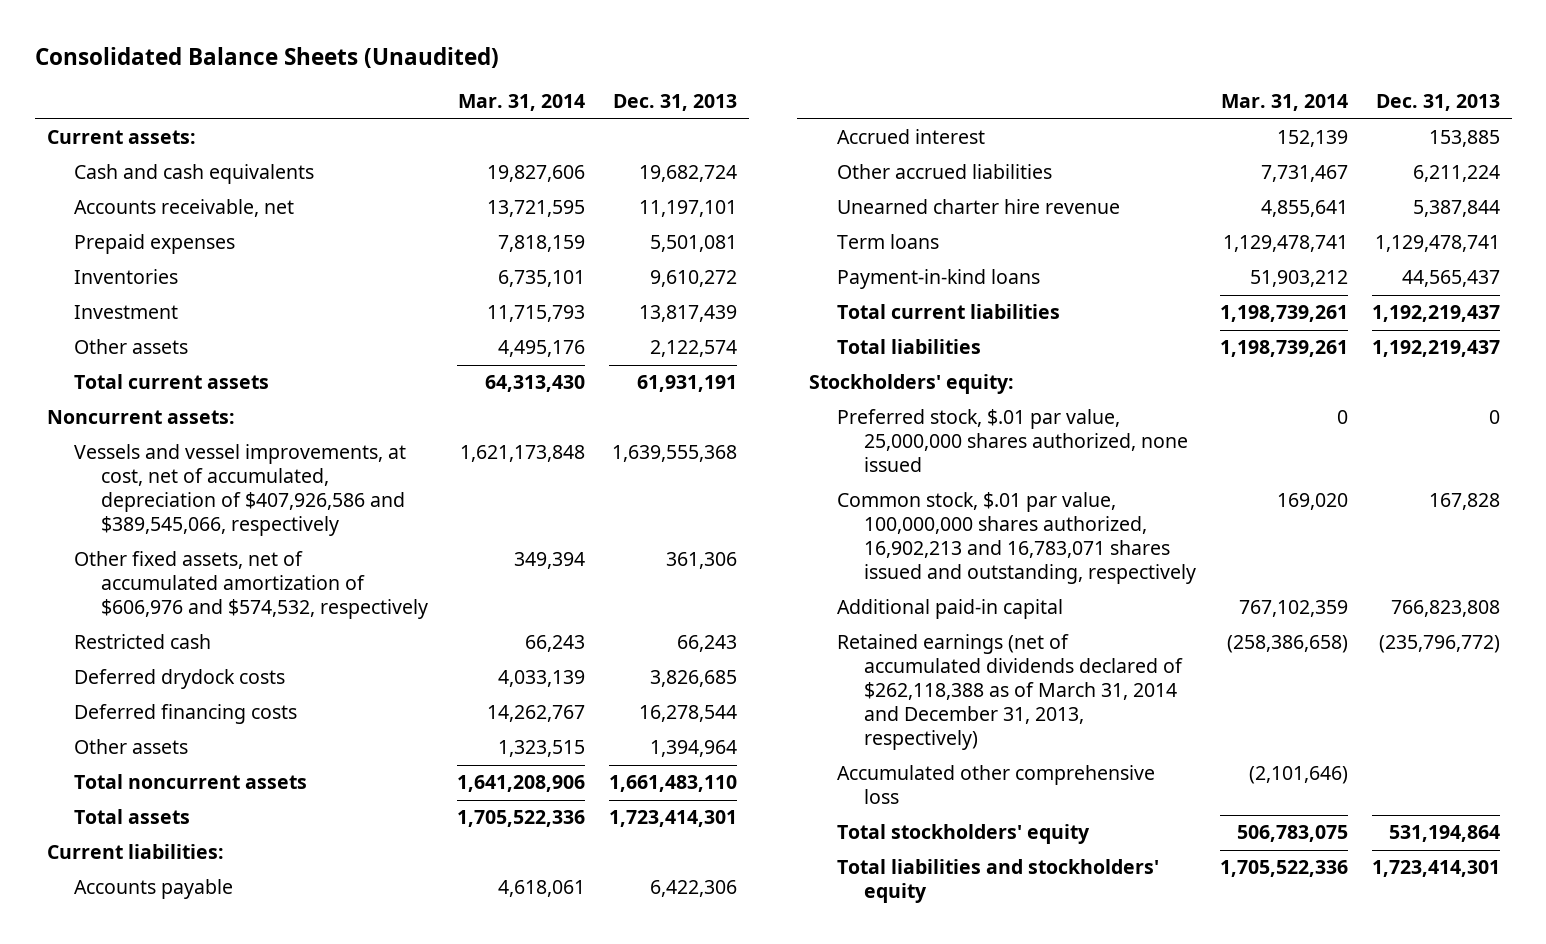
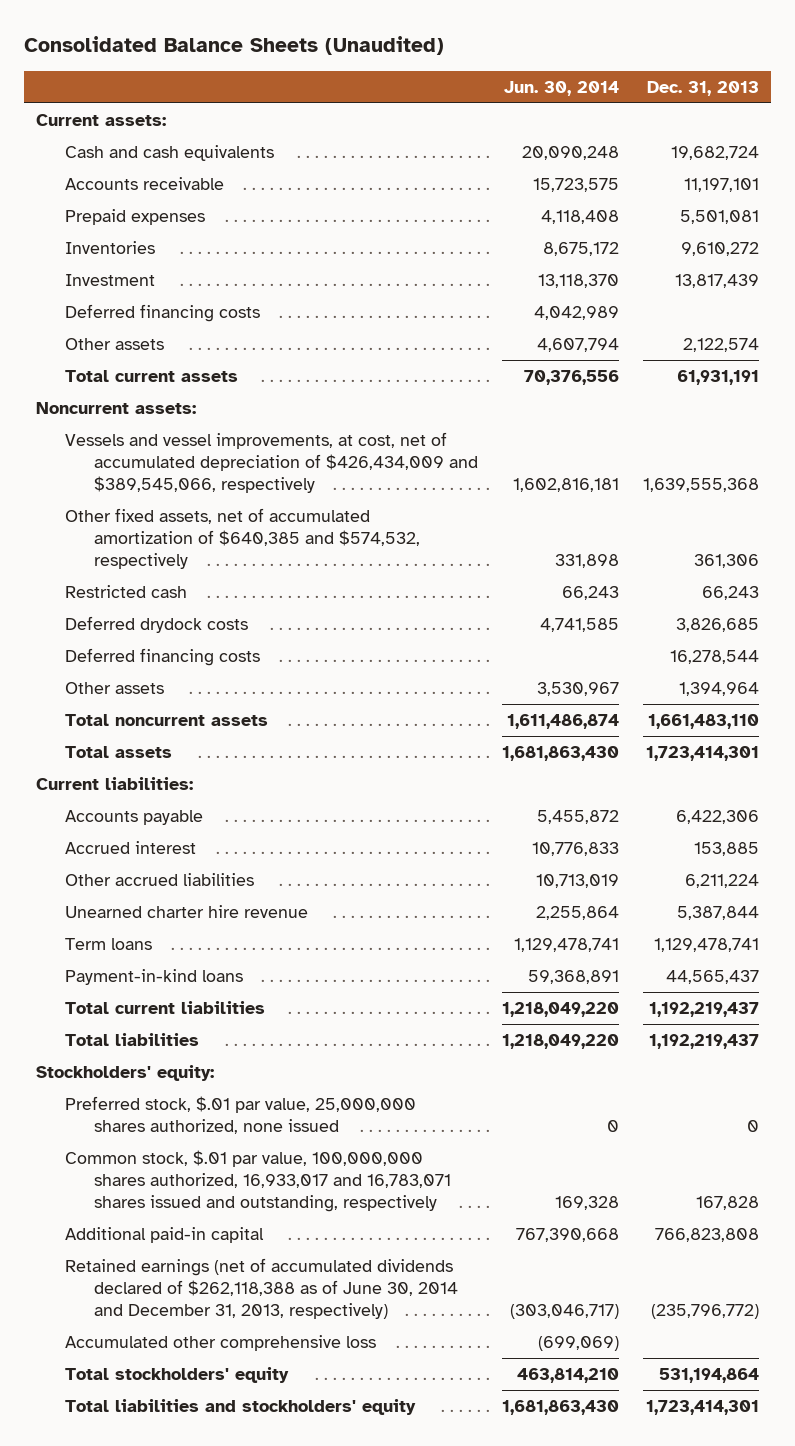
- | Mar. 31, 2014 | Dec. 31, 2013
+ | Jun. 30, 2014 | Dec. 31, 2013
- Accounts receivable, net | 13,721,595 | 11,197,101
+ Accounts receivable | 15,723,575 | 11,197,101
+ Deferred financing costs | 4,042,989 |
- Vessels and vessel improvements, at cost, net of accumulated, depreciation of $407,926,586 and $389,545,066, respectively | 1,621,173,848 | 1,639,555,368
- Other fixed assets, net of accumulated amortization of $606,976 and $574,532, respectively | 349,394 | 361,306
+ Vessels and vessel improvements, at cost, net of accumulated depreciation of $426,434,009 and $389,545,066, respectively | 1,602,816,181 | 1,639,555,368
+ Other fixed assets, net of accumulated amortization of $640,385 and $574,532, respectively | 331,898 | 361,306
- Common stock, $.01 par value, 100,000,000 shares authorized, 16,902,213 and 16,783,071 shares issued and outstanding, respectively | 169,020 | 167,828
+ Common stock, $.01 par value, 100,000,000 shares authorized, 16,933,017 and 16,783,071 shares issued and outstanding, respectively | 169,328 | 167,828
- Retained earnings (net of accumulated dividends declared of $262,118,388 as of March 31, 2014 and December 31, 2013, respectively) | (258,386,658) | (235,796,772)
+ Retained earnings (net of accumulated dividends declared of $262,118,388 as of June 30, 2014 and December 31, 2013, respectively) | (303,046,717) | (235,796,772)

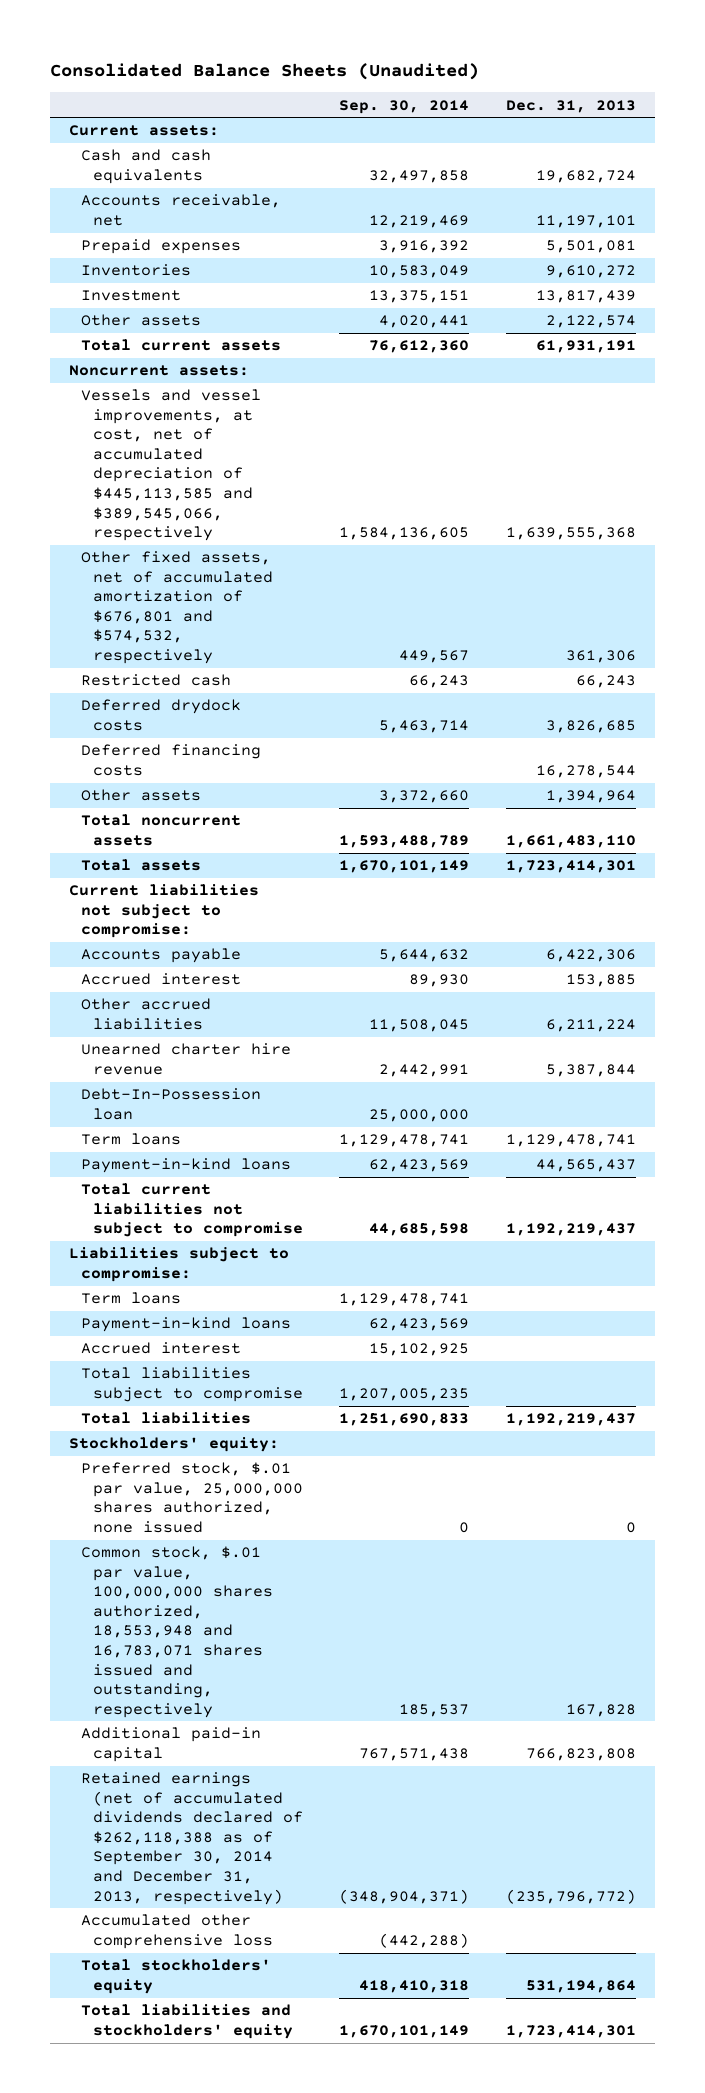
- | Jun. 30, 2014 | Dec. 31, 2013
+ | Sep. 30, 2014 | Dec. 31, 2013
- Accounts receivable | 15,723,575 | 11,197,101
+ Accounts receivable, net | 12,219,469 | 11,197,101
- Deferred financing costs | 4,042,989 |
- Vessels and vessel improvements, at cost, net of accumulated depreciation of $426,434,009 and $389,545,066, respectively | 1,602,816,181 | 1,639,555,368
- Other fixed assets, net of accumulated amortization of $640,385 and $574,532, respectively | 331,898 | 361,306
+ Vessels and vessel improvements, at cost, net of accumulated depreciation of $445,113,585 and $389,545,066, respectively | 1,584,136,605 | 1,639,555,368
+ Other fixed assets, net of accumulated amortization of $676,801 and $574,532, respectively | 449,567 | 361,306
- Current liabilities:
+ Current liabilities not subject to compromise:
+ Debt-In-Possession loan | 25,000,000 |
- Total current liabilities | 1,218,049,220 | 1,192,219,437
+ Total current liabilities not subject to compromise | 44,685,598 | 1,192,219,437
+ Liabilities subject to compromise:
+ Term loans | 1,129,478,741 |
+ Payment-in-kind loans | 62,423,569 |
+ Accrued interest | 15,102,925 |
+ Total liabilities subject to compromise | 1,207,005,235 |
- Common stock, $.01 par value, 100,000,000 shares authorized, 16,933,017 and 16,783,071 shares issued and outstanding, respectively | 169,328 | 167,828
+ Common stock, $.01 par value, 100,000,000 shares authorized, 18,553,948 and 16,783,071 shares issued and outstanding, respectively | 185,537 | 167,828
- Retained earnings (net of accumulated dividends declared of $262,118,388 as of June 30, 2014 and December 31, 2013, respectively) | (303,046,717) | (235,796,772)
+ Retained earnings (net of accumulated dividends declared of $262,118,388 as of September 30, 2014 and December 31, 2013, respectively) | (348,904,371) | (235,796,772)

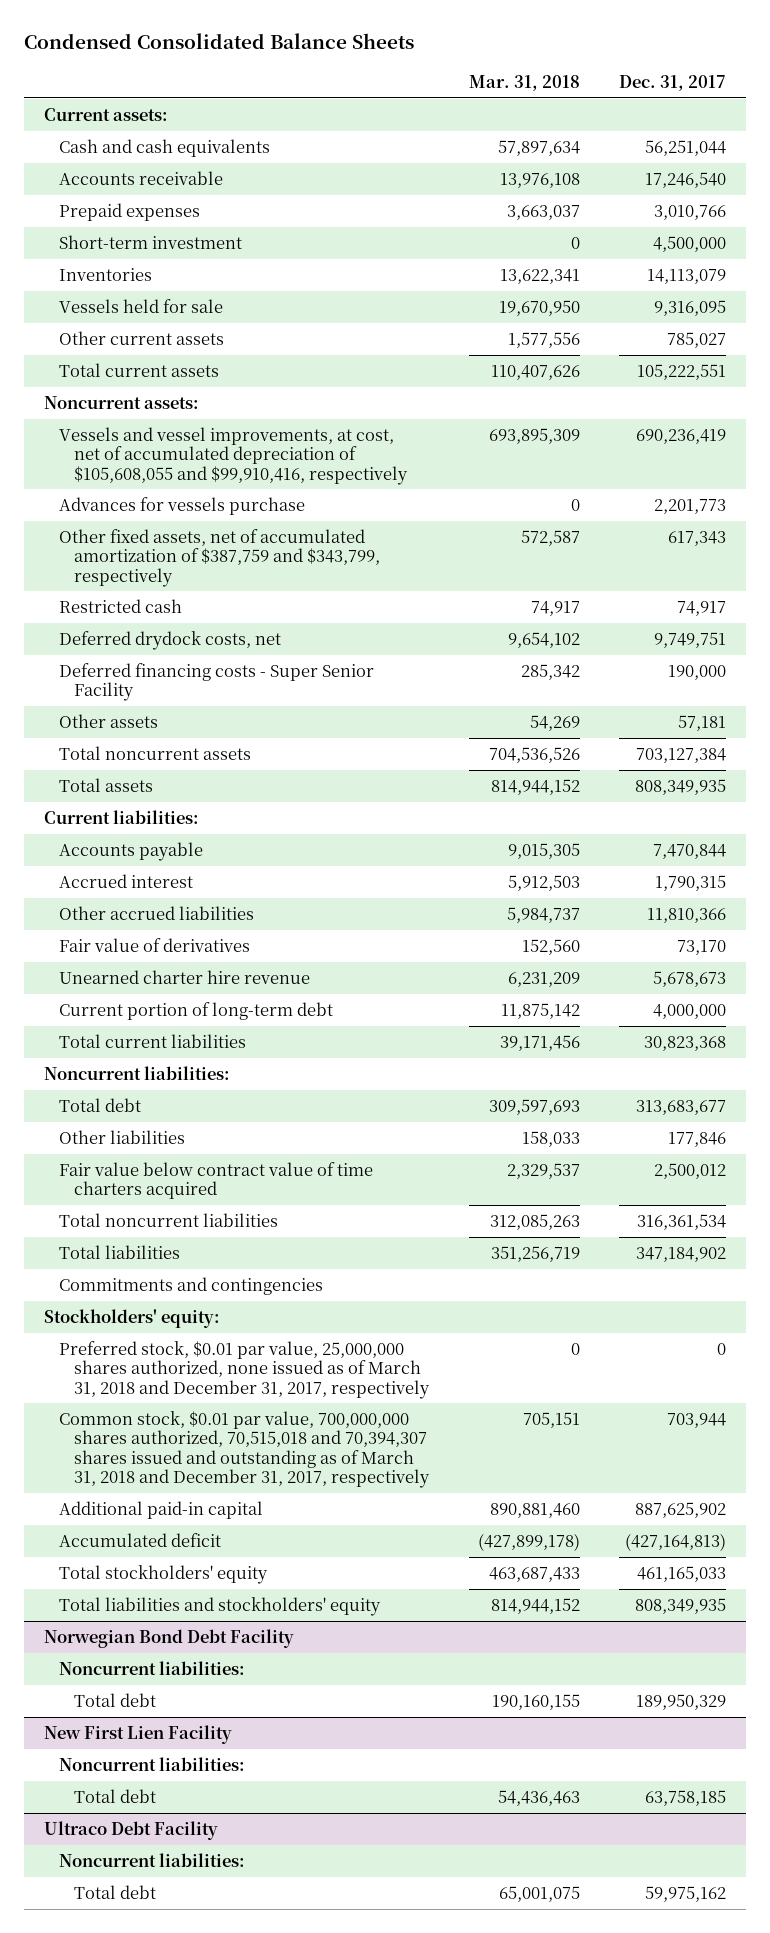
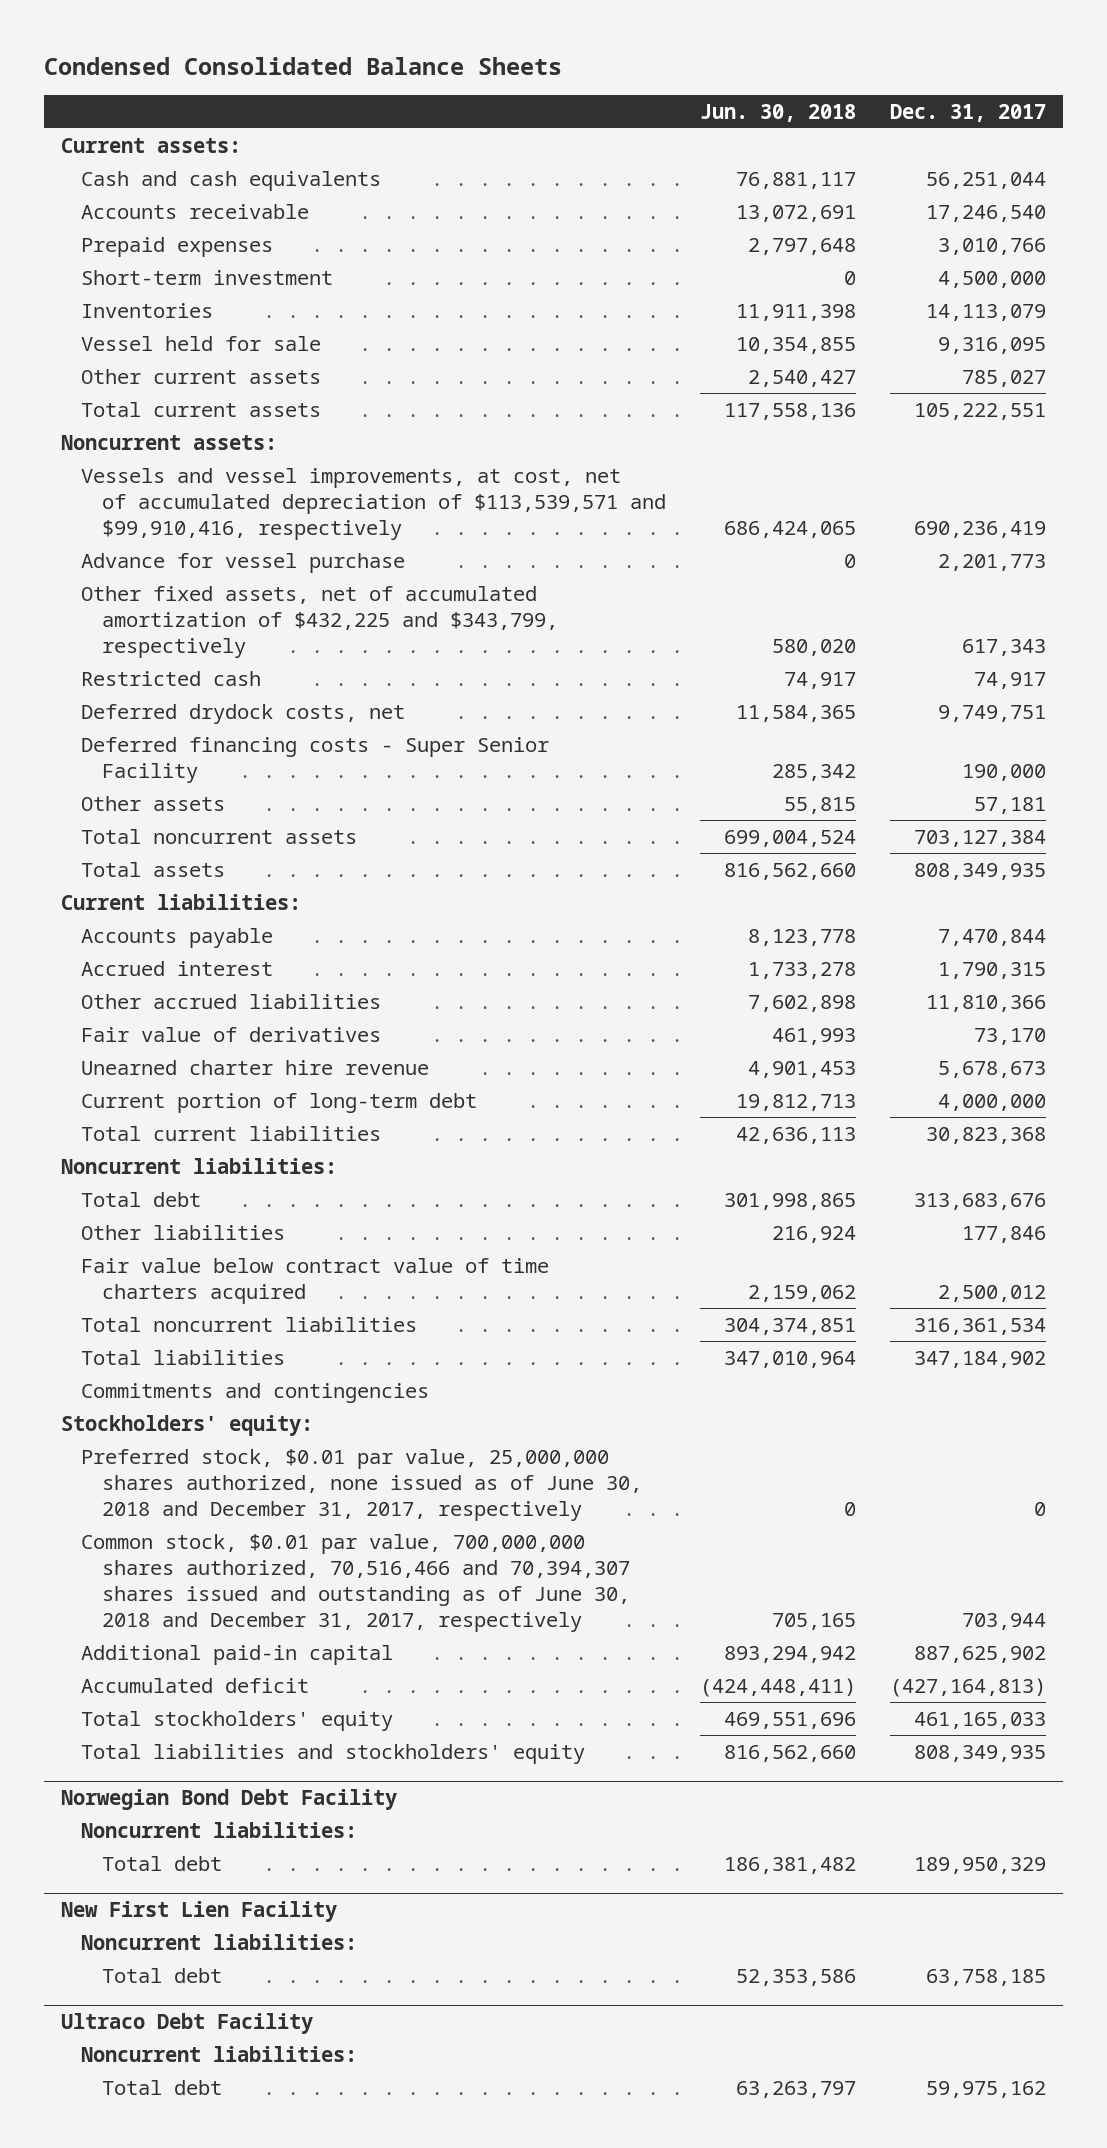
- | Mar. 31, 2018 | Dec. 31, 2017
+ | Jun. 30, 2018 | Dec. 31, 2017
- Vessels held for sale | 19,670,950 | 9,316,095
+ Vessel held for sale | 10,354,855 | 9,316,095
- Vessels and vessel improvements, at cost, net of accumulated depreciation of $105,608,055 and $99,910,416, respectively | 693,895,309 | 690,236,419
- Advances for vessels purchase | 0 | 2,201,773
- Other fixed assets, net of accumulated amortization of $387,759 and $343,799, respectively | 572,587 | 617,343
+ Vessels and vessel improvements, at cost, net of accumulated depreciation of $113,539,571 and $99,910,416, respectively | 686,424,065 | 690,236,419
+ Advance for vessel purchase | 0 | 2,201,773
+ Other fixed assets, net of accumulated amortization of $432,225 and $343,799, respectively | 580,020 | 617,343
- Total debt | 309,597,693 | 313,683,677
+ Total debt | 301,998,865 | 313,683,676
- Preferred stock, $0.01 par value, 25,000,000 shares authorized, none issued as of March 31, 2018 and December 31, 2017, respectively | 0 | 0
- Common stock, $0.01 par value, 700,000,000 shares authorized, 70,515,018 and 70,394,307 shares issued and outstanding as of March 31, 2018 and December 31, 2017, respectively | 705,151 | 703,944
+ Preferred stock, $0.01 par value, 25,000,000 shares authorized, none issued as of June 30, 2018 and December 31, 2017, respectively | 0 | 0
+ Common stock, $0.01 par value, 700,000,000 shares authorized, 70,516,466 and 70,394,307 shares issued and outstanding as of June 30, 2018 and December 31, 2017, respectively | 705,165 | 703,944

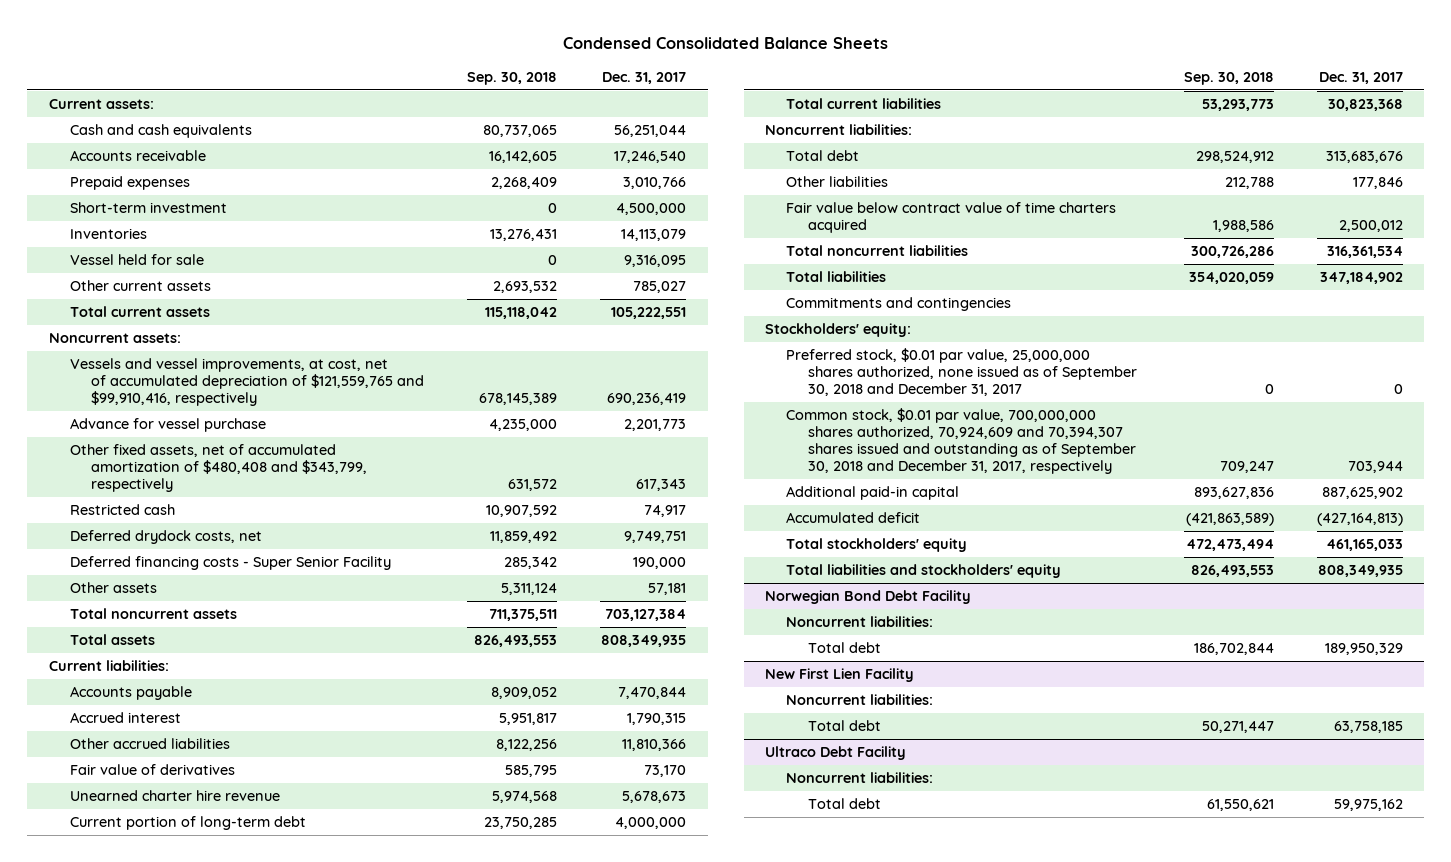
- | Jun. 30, 2018 | Dec. 31, 2017
+ | Sep. 30, 2018 | Dec. 31, 2017
- Vessels and vessel improvements, at cost, net of accumulated depreciation of $113,539,571 and $99,910,416, respectively | 686,424,065 | 690,236,419
+ Vessels and vessel improvements, at cost, net of accumulated depreciation of $121,559,765 and $99,910,416, respectively | 678,145,389 | 690,236,419
- Other fixed assets, net of accumulated amortization of $432,225 and $343,799, respectively | 580,020 | 617,343
+ Other fixed assets, net of accumulated amortization of $480,408 and $343,799, respectively | 631,572 | 617,343
- Preferred stock, $0.01 par value, 25,000,000 shares authorized, none issued as of June 30, 2018 and December 31, 2017, respectively | 0 | 0
- Common stock, $0.01 par value, 700,000,000 shares authorized, 70,516,466 and 70,394,307 shares issued and outstanding as of June 30, 2018 and December 31, 2017, respectively | 705,165 | 703,944
+ Preferred stock, $0.01 par value, 25,000,000 shares authorized, none issued as of September 30, 2018 and December 31, 2017 | 0 | 0
+ Common stock, $0.01 par value, 700,000,000 shares authorized, 70,924,609 and 70,394,307 shares issued and outstanding as of September 30, 2018 and December 31, 2017, respectively | 709,247 | 703,944

